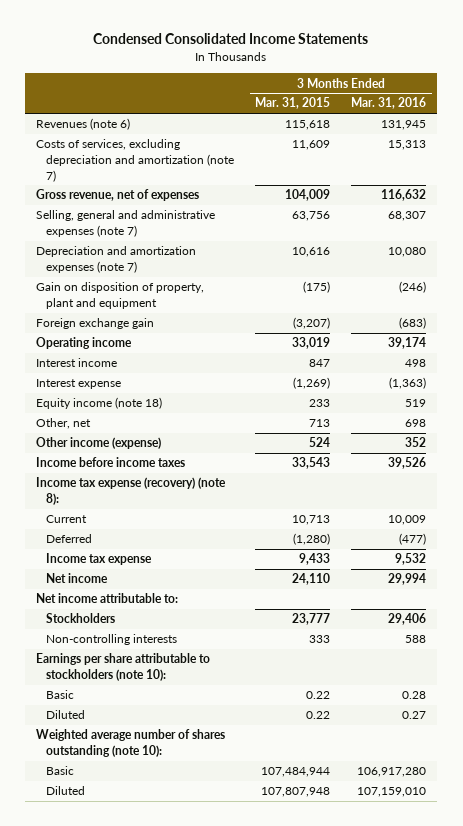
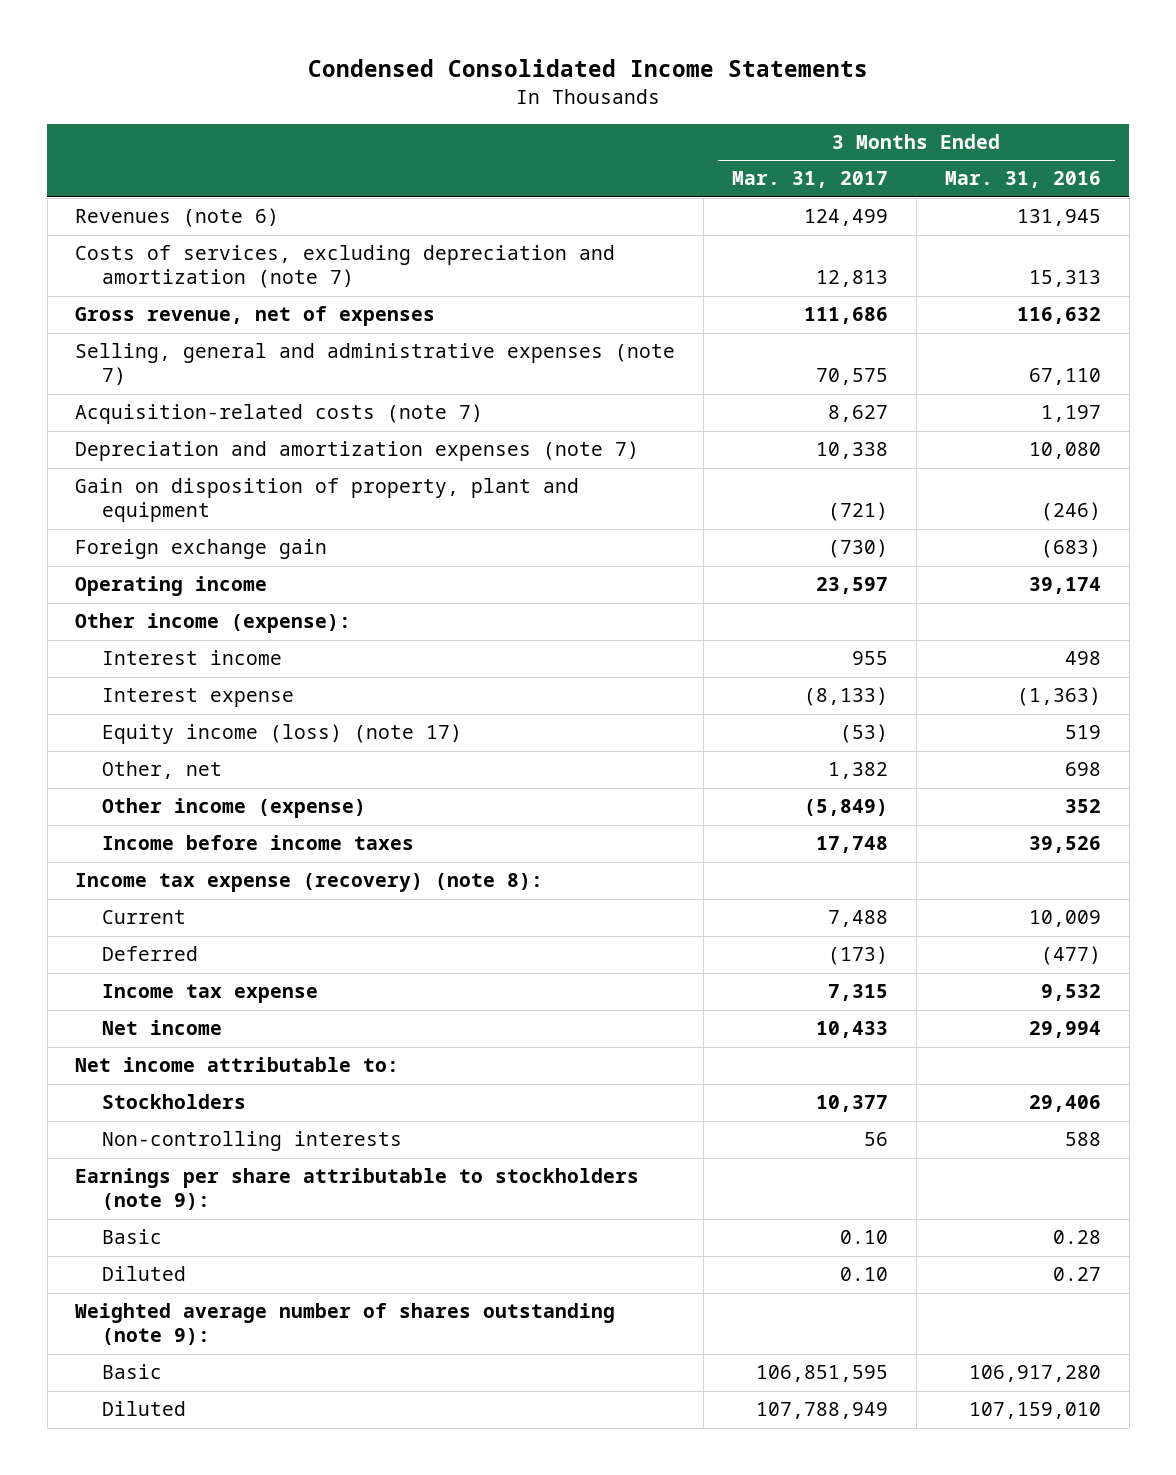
- | 3 Months Ended Mar. 31, 2015 | 3 Months Ended Mar. 31, 2016
+ | 3 Months Ended Mar. 31, 2017 | 3 Months Ended Mar. 31, 2016
- Selling, general and administrative expenses (note 7) | 63,756 | 68,307
+ Selling, general and administrative expenses (note 7) | 70,575 | 67,110
+ Acquisition-related costs (note 7) | 8,627 | 1,197
+ Other income (expense):
- Equity income (note 18) | 233 | 519
+ Equity income (loss) (note 17) | (53) | 519
- Earnings per share attributable to stockholders (note 10):
+ Earnings per share attributable to stockholders (note 9):
- Weighted average number of shares outstanding (note 10):
+ Weighted average number of shares outstanding (note 9):

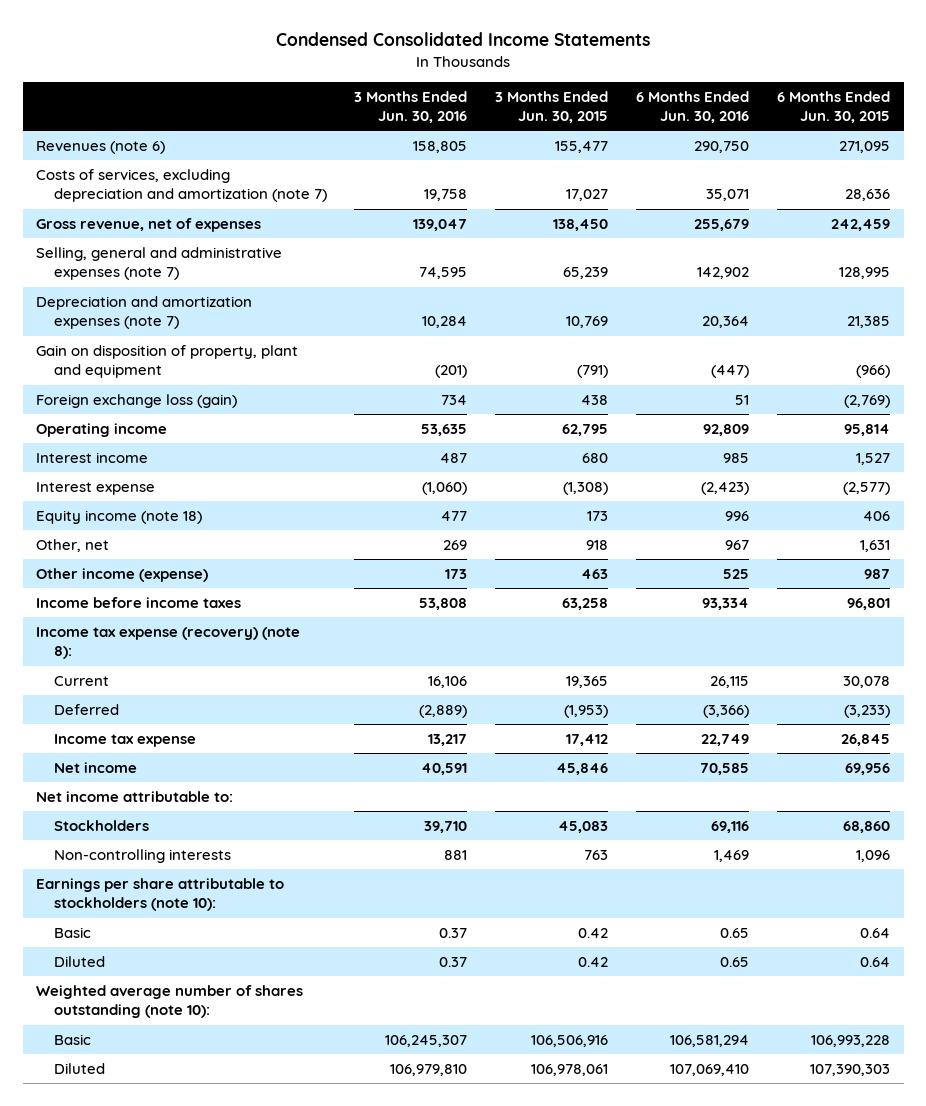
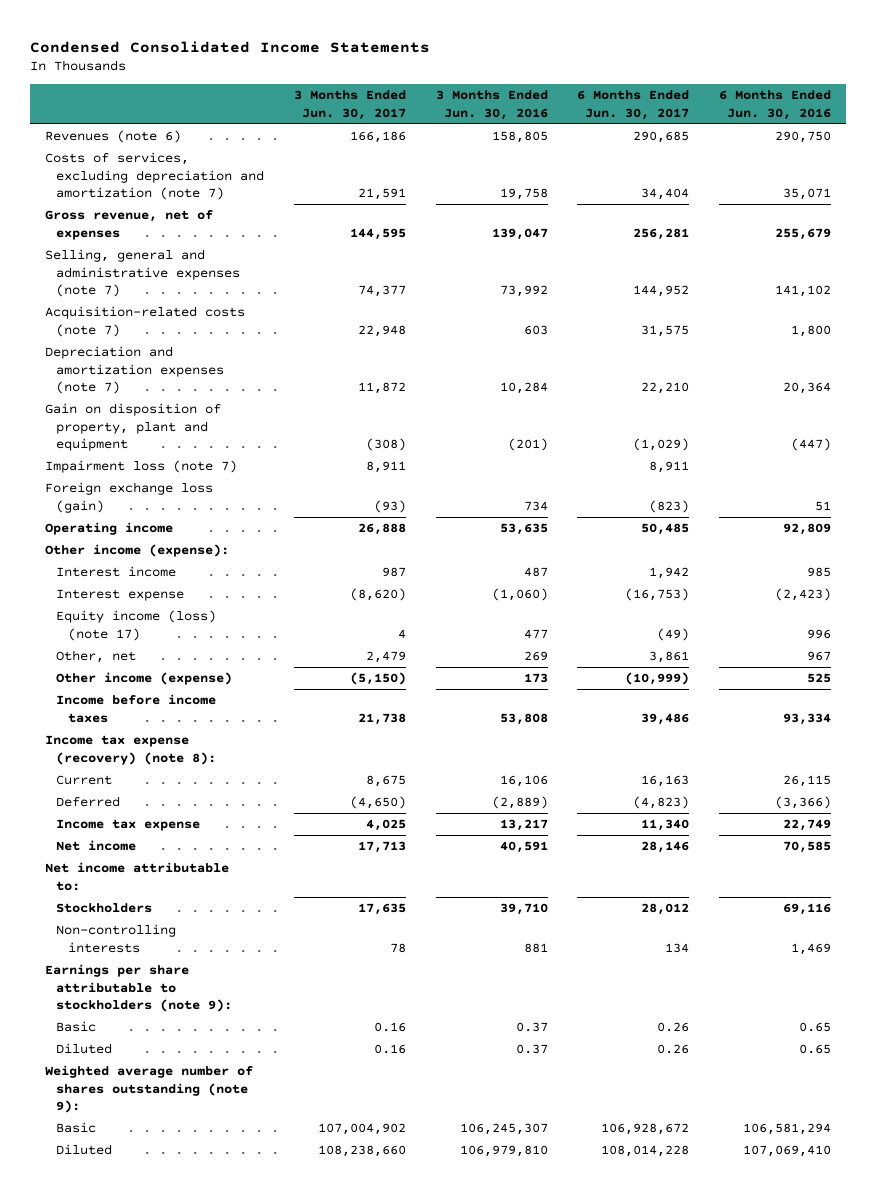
- | 3 Months Ended Jun. 30, 2016 | 3 Months Ended Jun. 30, 2015 | 6 Months Ended Jun. 30, 2016 | 6 Months Ended Jun. 30, 2015
+ | 3 Months Ended Jun. 30, 2017 | 3 Months Ended Jun. 30, 2016 | 6 Months Ended Jun. 30, 2017 | 6 Months Ended Jun. 30, 2016
- Selling, general and administrative expenses (note 7) | 74,595 | 65,239 | 142,902 | 128,995
+ Selling, general and administrative expenses (note 7) | 74,377 | 73,992 | 144,952 | 141,102
+ Acquisition-related costs (note 7) | 22,948 | 603 | 31,575 | 1,800
+ Impairment loss (note 7) | 8,911 | | 8,911 |
+ Other income (expense):
- Equity income (note 18) | 477 | 173 | 996 | 406
+ Equity income (loss) (note 17) | 4 | 477 | (49) | 996
- Earnings per share attributable to stockholders (note 10):
+ Earnings per share attributable to stockholders (note 9):
- Weighted average number of shares outstanding (note 10):
+ Weighted average number of shares outstanding (note 9):

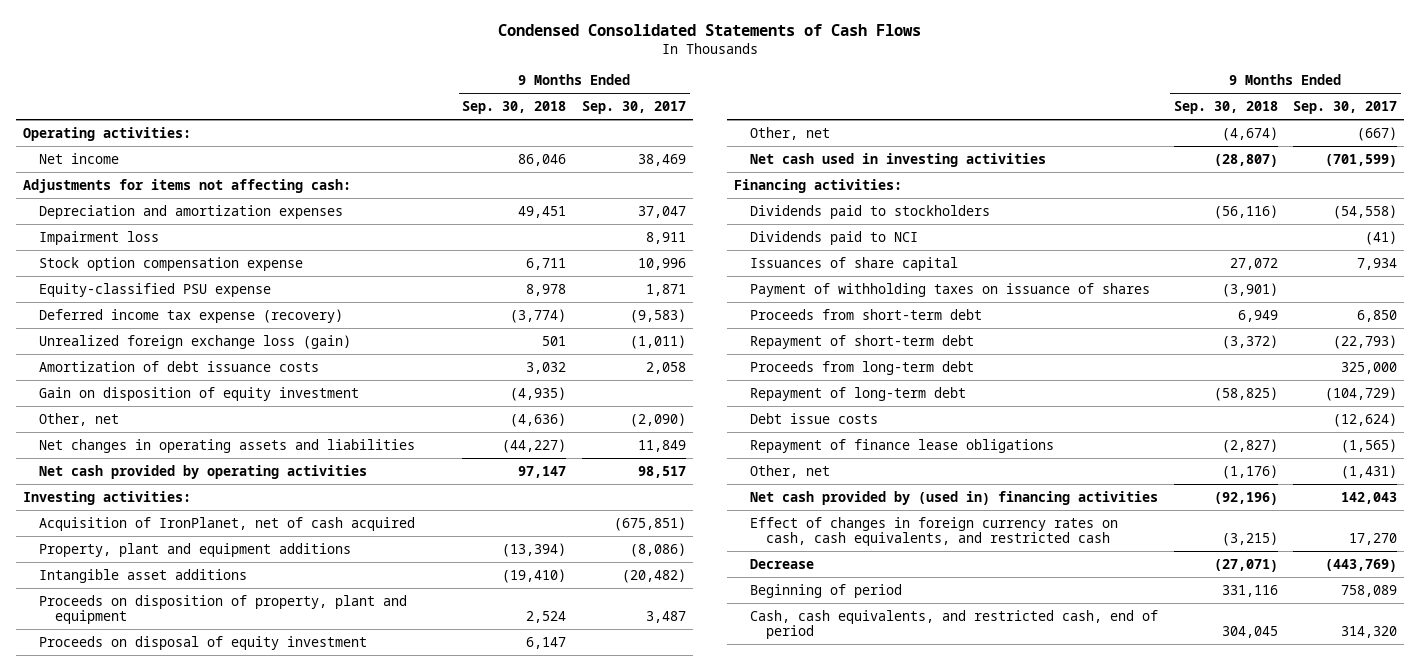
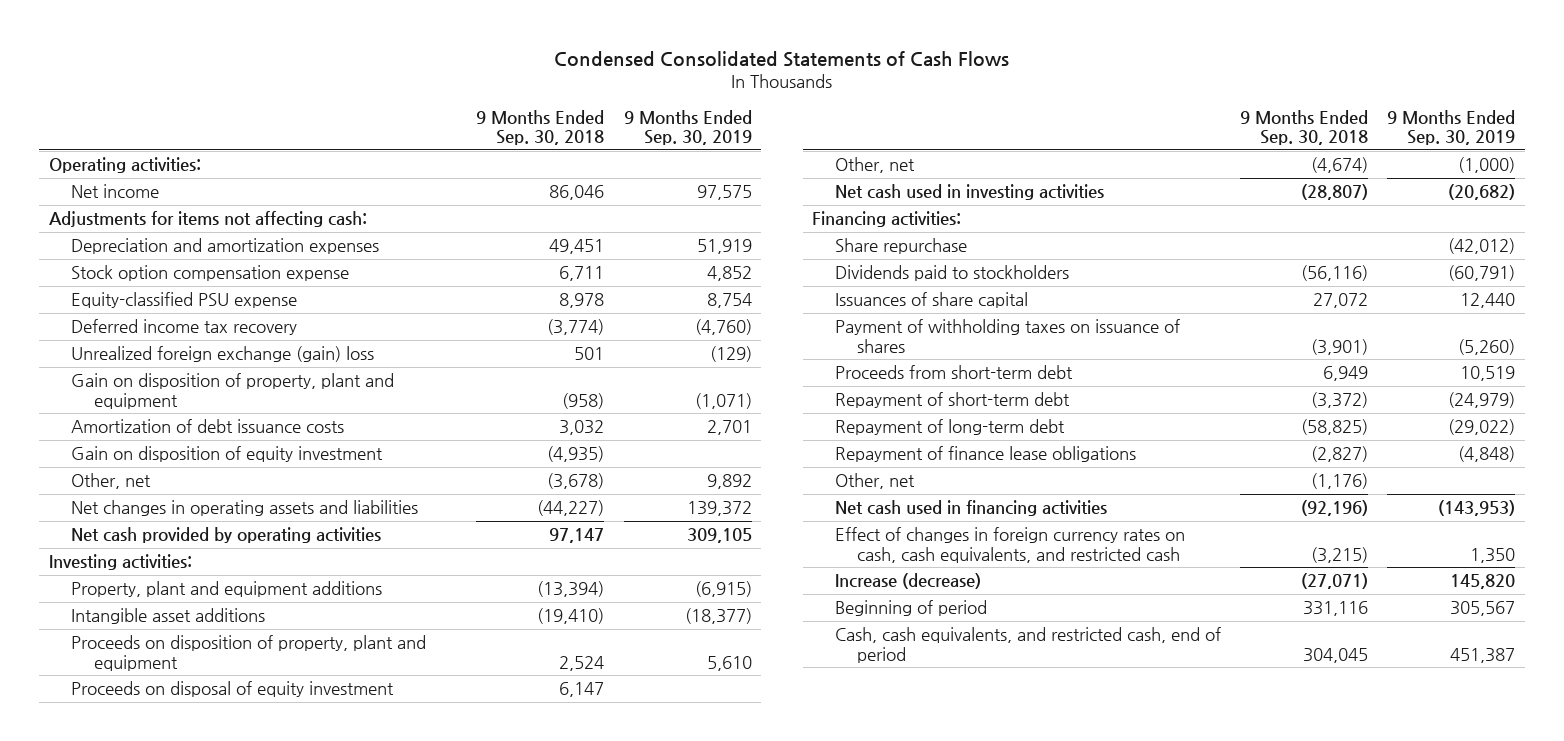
- | 9 Months Ended Sep. 30, 2018 | 9 Months Ended Sep. 30, 2017
+ | 9 Months Ended Sep. 30, 2018 | 9 Months Ended Sep. 30, 2019
- Impairment loss | | 8,911
- Deferred income tax expense (recovery) | (3,774) | (9,583)
- Unrealized foreign exchange loss (gain) | 501 | (1,011)
+ Deferred income tax recovery | (3,774) | (4,760)
+ Unrealized foreign exchange (gain) loss | 501 | (129)
+ Gain on disposition of property, plant and equipment | (958) | (1,071)
- Other, net | (4,636) | (2,090)
+ Other, net | (3,678) | 9,892
- Acquisition of IronPlanet, net of cash acquired | | (675,851)
+ Share repurchase | | (42,012)
- Dividends paid to NCI | | (41)
- Proceeds from long-term debt | | 325,000
- Debt issue costs | | (12,624)
- Net cash provided by (used in) financing activities | (92,196) | 142,043
+ Net cash used in financing activities | (92,196) | (143,953)
- Decrease | (27,071) | (443,769)
+ Increase (decrease) | (27,071) | 145,820

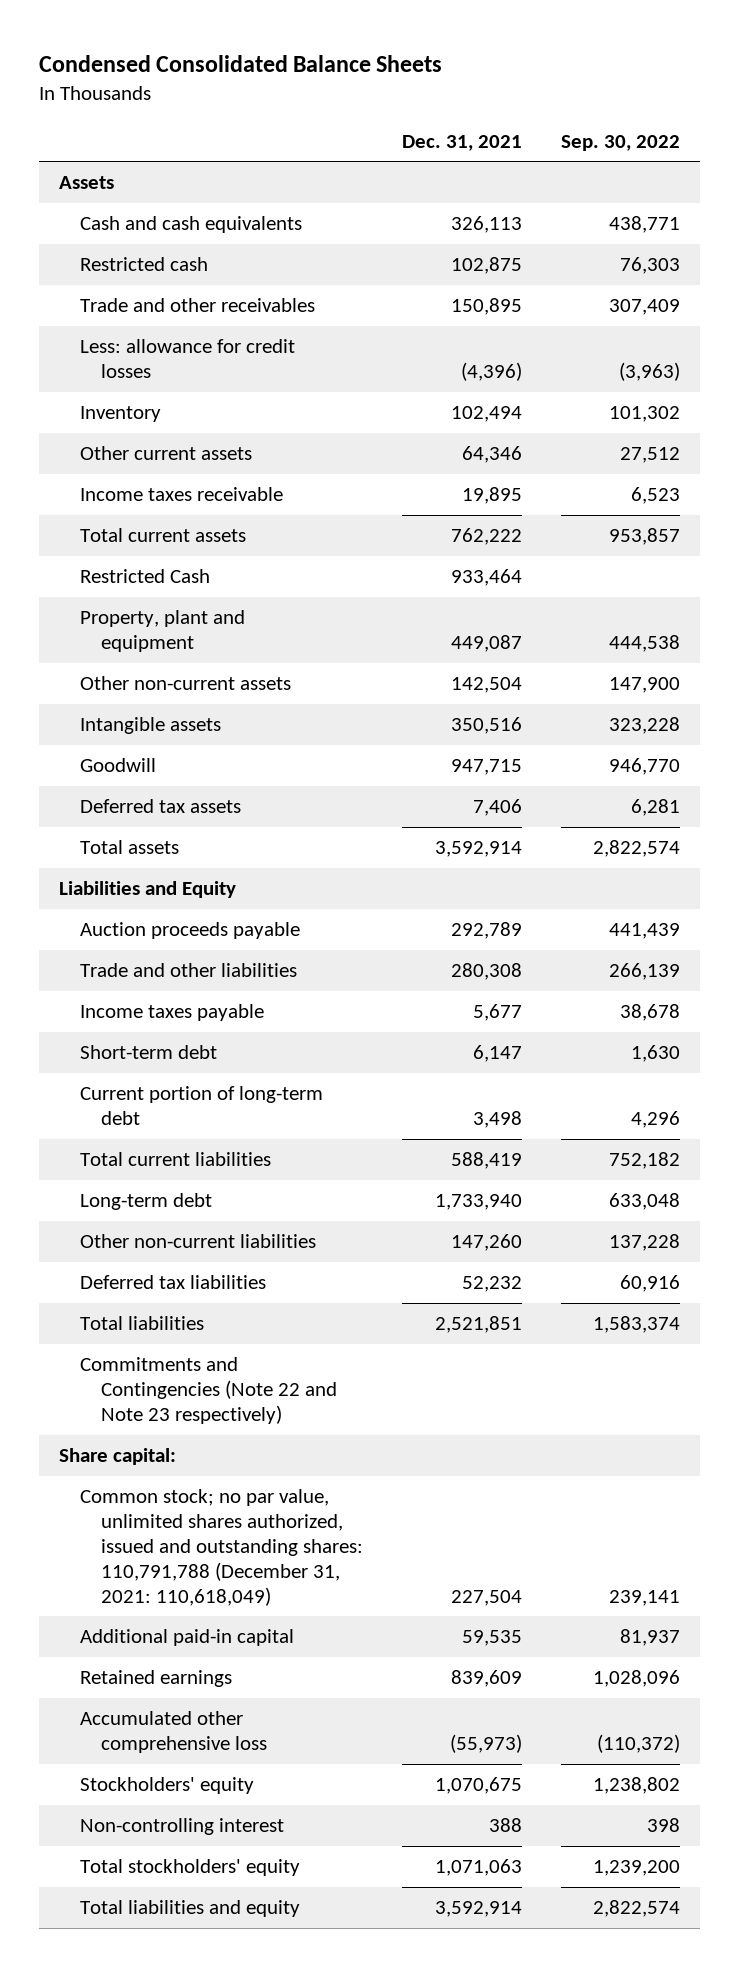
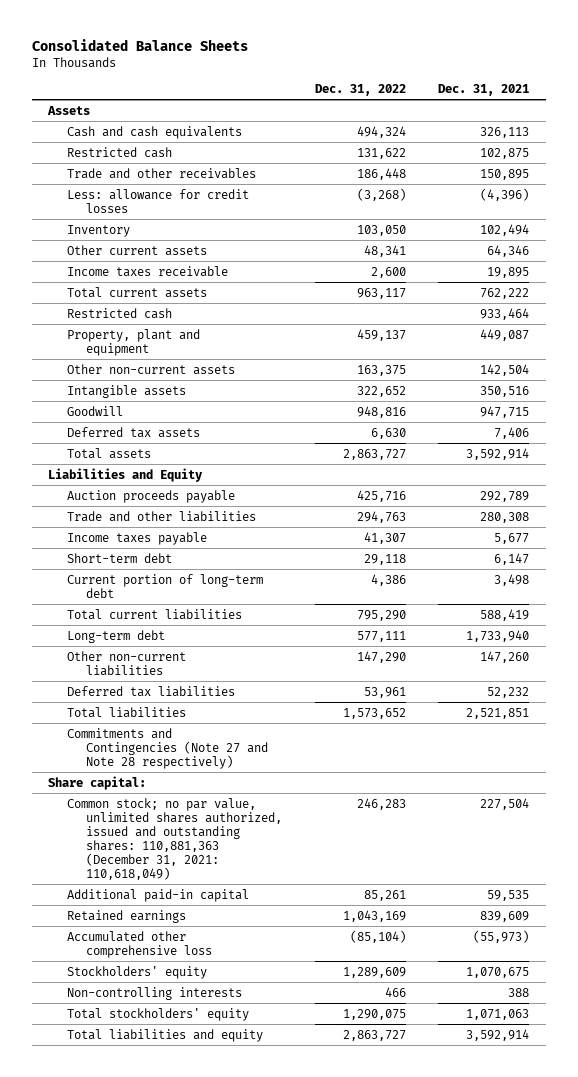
- Condensed Consolidated Balance Sheets
+ Consolidated Balance Sheets
- | Dec. 31, 2021 | Sep. 30, 2022
+ | Dec. 31, 2022 | Dec. 31, 2021
- Restricted Cash | 933,464 |
+ Restricted cash | | 933,464
- Commitments and Contingencies (Note 22 and Note 23 respectively)
+ Commitments and Contingencies (Note 27 and Note 28 respectively)
- Common stock; no par value, unlimited shares authorized, issued and outstanding shares: 110,791,788 (December 31, 2021: 110,618,049) | 227,504 | 239,141
+ Common stock; no par value, unlimited shares authorized, issued and outstanding shares: 110,881,363 (December 31, 2021: 110,618,049) | 246,283 | 227,504
- Non-controlling interest | 388 | 398
+ Non-controlling interests | 466 | 388

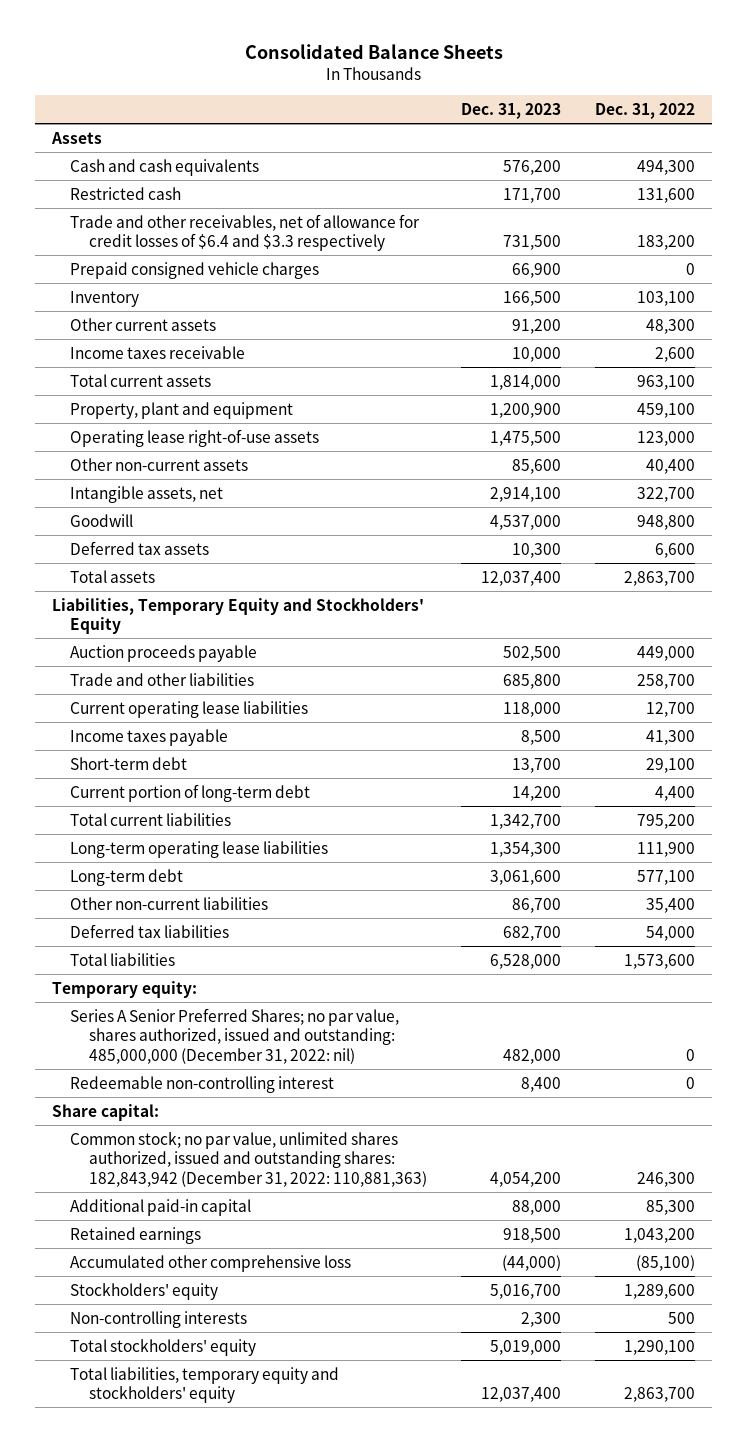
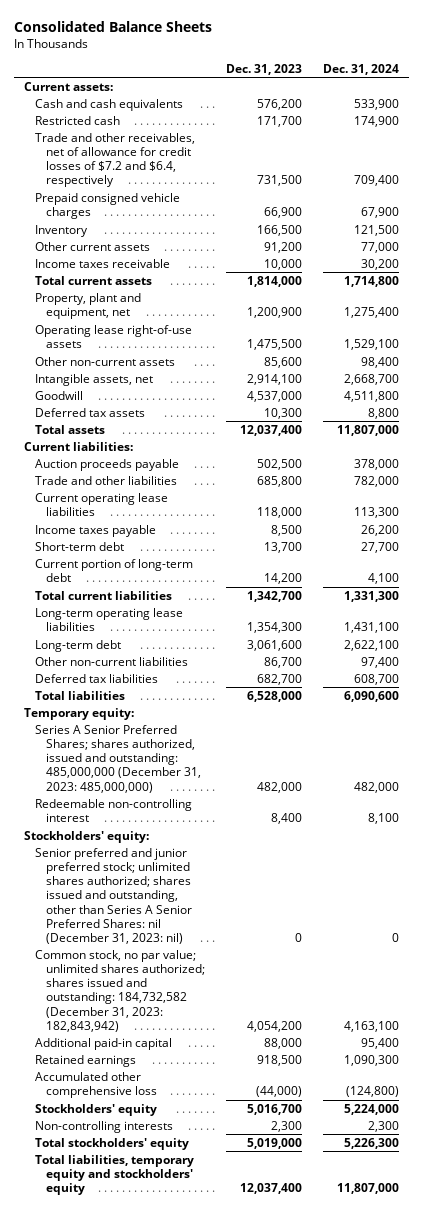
- | Dec. 31, 2023 | Dec. 31, 2022
+ | Dec. 31, 2023 | Dec. 31, 2024
- Assets
+ Current assets:
- Trade and other receivables, net of allowance for credit losses of $6.4 and $3.3 respectively | 731,500 | 183,200
+ Trade and other receivables, net of allowance for credit losses of $7.2 and $6.4, respectively | 731,500 | 709,400
- Property, plant and equipment | 1,200,900 | 459,100
+ Property, plant and equipment, net | 1,200,900 | 1,275,400
- Liabilities, Temporary Equity and Stockholders' Equity
+ Current liabilities:
- Series A Senior Preferred Shares; no par value, shares authorized, issued and outstanding: 485,000,000 (December 31, 2022: nil) | 482,000 | 0
+ Series A Senior Preferred Shares; shares authorized, issued and outstanding: 485,000,000 (December 31, 2023: 485,000,000) | 482,000 | 482,000
- Share capital:
- Common stock; no par value, unlimited shares authorized, issued and outstanding shares: 182,843,942 (December 31, 2022: 110,881,363) | 4,054,200 | 246,300
+ Stockholders' equity:
+ Senior preferred and junior preferred stock; unlimited shares authorized; shares issued and outstanding, other than Series A Senior Preferred Shares: nil (December 31, 2023: nil) | 0 | 0
+ Common stock, no par value; unlimited shares authorized; shares issued and outstanding: 184,732,582 (December 31, 2023: 182,843,942) | 4,054,200 | 4,163,100

